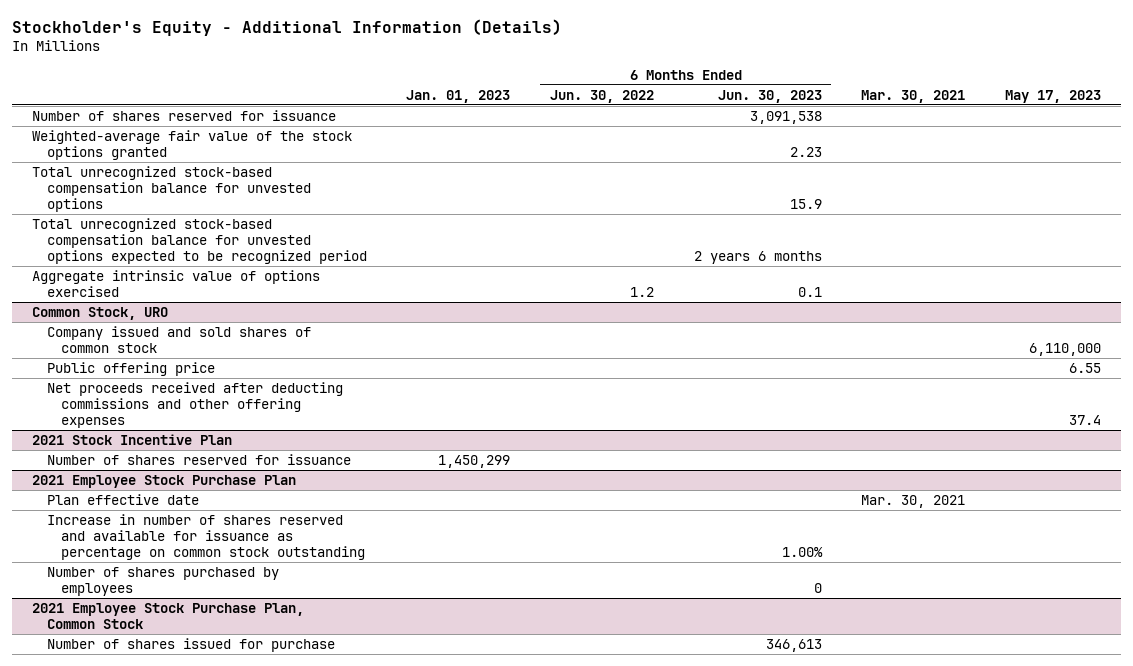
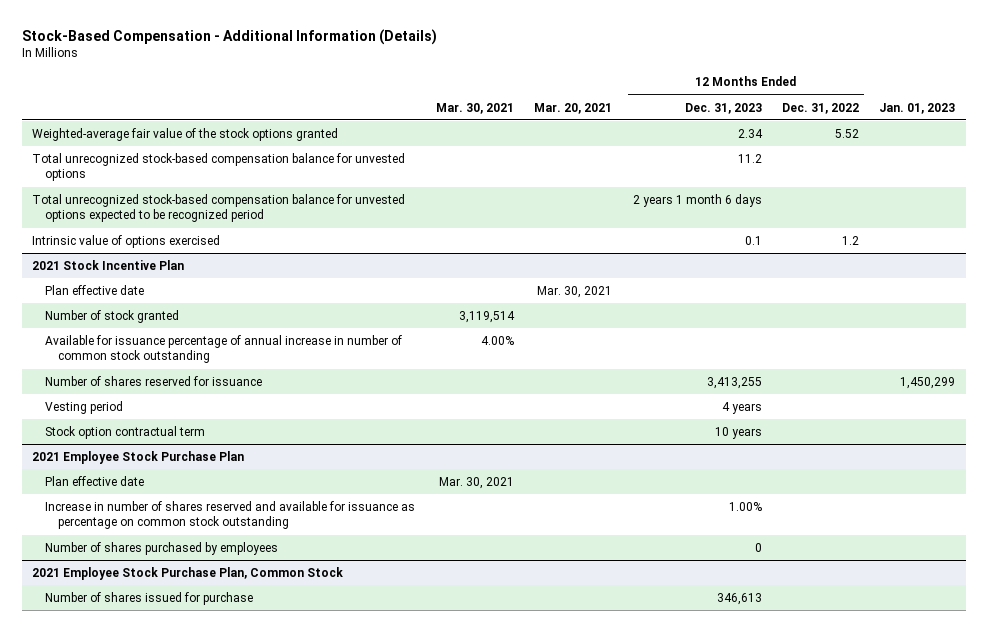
- Stockholder's Equity - Additional Information (Details)
+ Stock-Based Compensation - Additional Information (Details)
- | Jan. 01, 2023 | 6 Months Ended Jun. 30, 2022 | 6 Months Ended Jun. 30, 2023 | Mar. 30, 2021 | May 17, 2023
+ | Mar. 30, 2021 | Mar. 20, 2021 | 12 Months Ended Dec. 31, 2023 | 12 Months Ended Dec. 31, 2022 | Jan. 01, 2023
- Number of shares reserved for issuance | | | 3,091,538 | |
- Aggregate intrinsic value of options exercised | | 1.2 | 0.1 | |
- Common Stock, URO
- Company issued and sold shares of common stock | | | | | 6,110,000
- Public offering price | | | | | 6.55
- Net proceeds received after deducting commissions and other offering expenses | | | | | 37.4
+ Intrinsic value of options exercised | | | 0.1 | 1.2 |
@ 2021 Stock Incentive Plan
+ Plan effective date | | Mar. 30, 2021 | | |
+ Number of stock granted | 3,119,514 | | | |
+ Available for issuance percentage of annual increase in number of common stock outstanding | 4.00% | | | |
+ Vesting period | | | 4 years | |
+ Stock option contractual term | | | 10 years | |

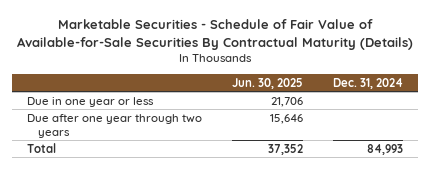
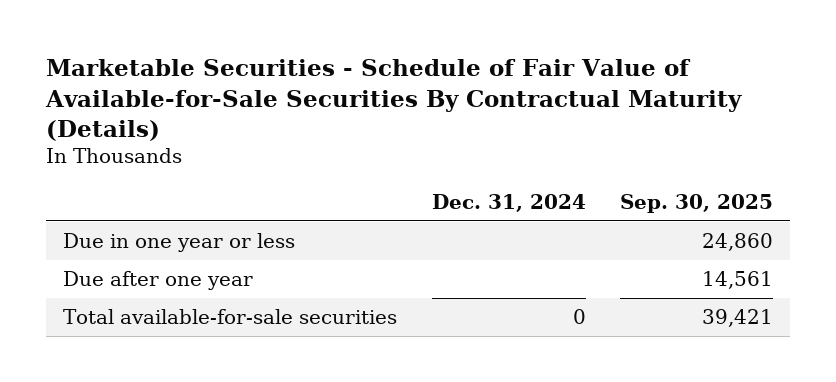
- | Jun. 30, 2025 | Dec. 31, 2024
+ | Dec. 31, 2024 | Sep. 30, 2025
- Due after one year through two years | 15,646 |
- Total | 37,352 | 84,993
+ Due after one year | | 14,561
+ Total available-for-sale securities | 0 | 39,421

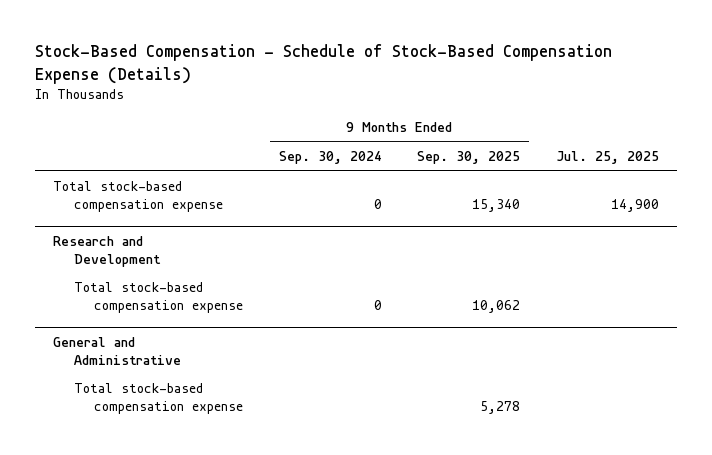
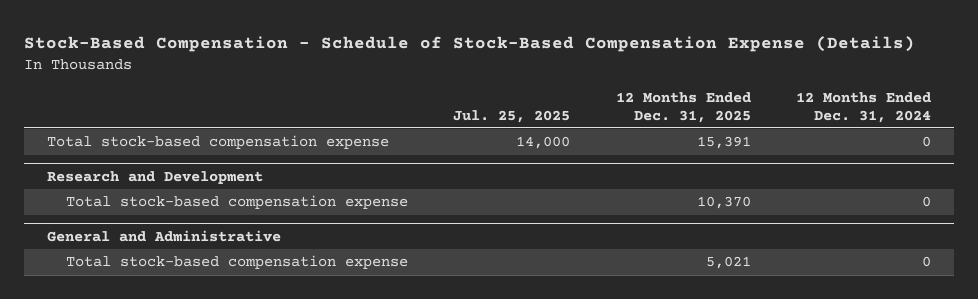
- | 9 Months Ended Sep. 30, 2024 | 9 Months Ended Sep. 30, 2025 | Jul. 25, 2025
+ | Jul. 25, 2025 | 12 Months Ended Dec. 31, 2025 | 12 Months Ended Dec. 31, 2024
- Total stock-based compensation expense | 0 | 15,340 | 14,900
+ Total stock-based compensation expense | 14,000 | 15,391 | 0

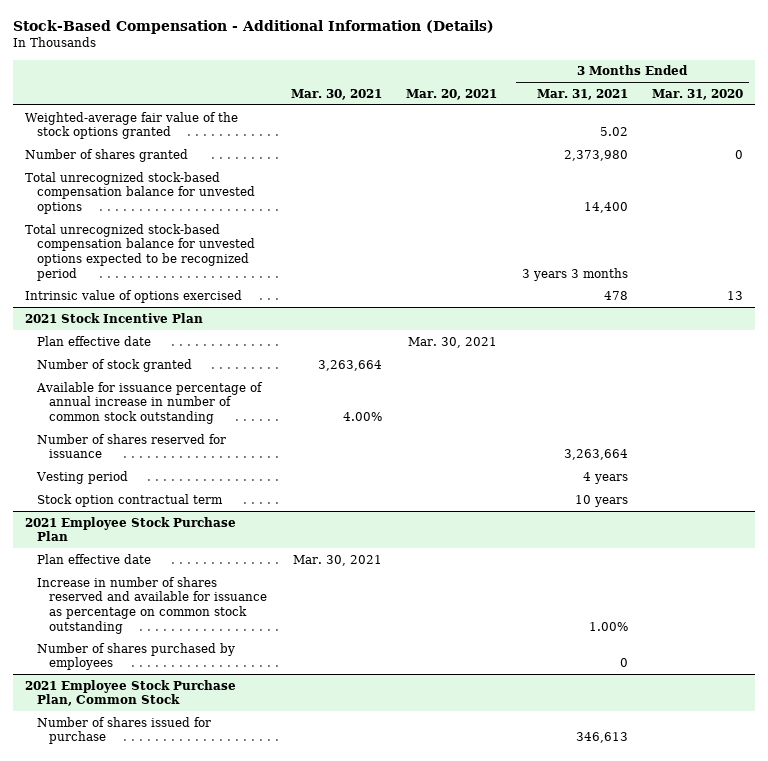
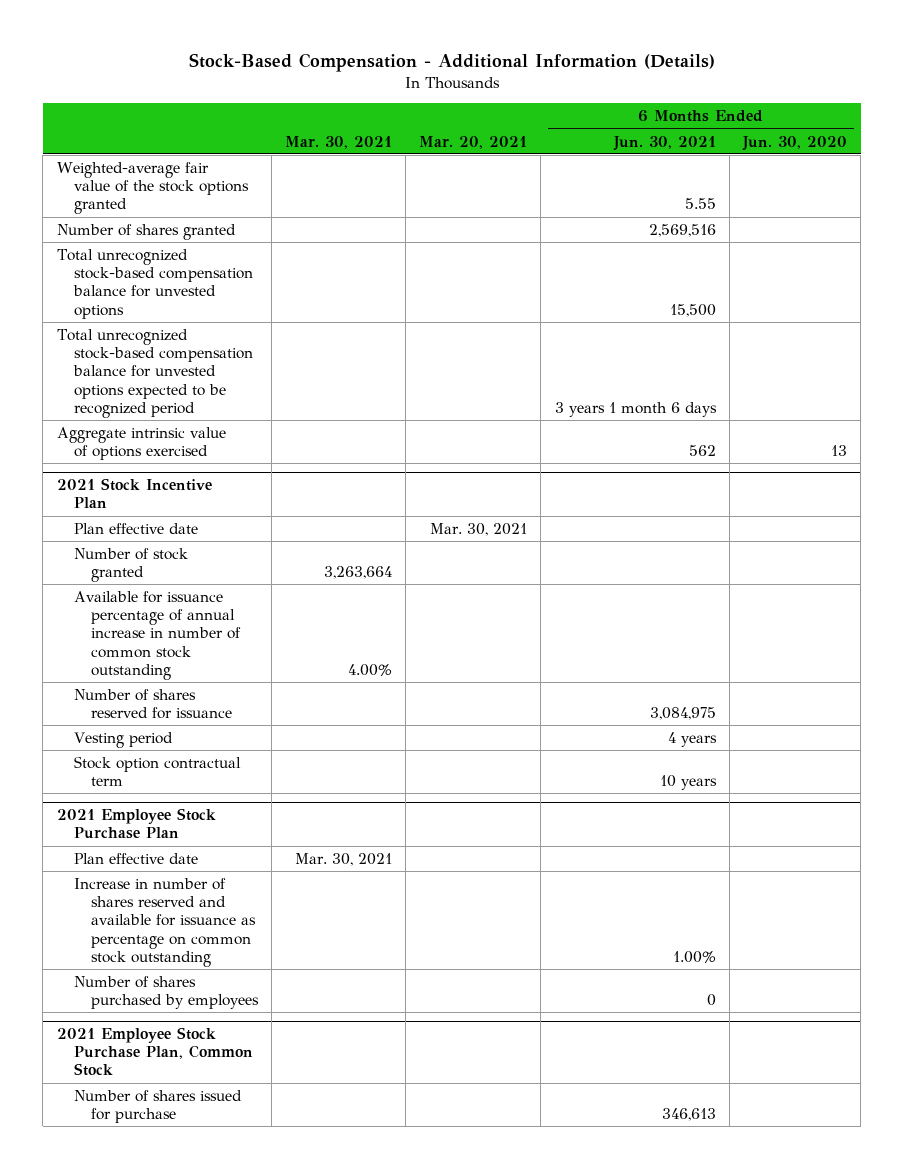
- | Mar. 30, 2021 | Mar. 20, 2021 | 3 Months Ended Mar. 31, 2021 | 3 Months Ended Mar. 31, 2020
+ | Mar. 30, 2021 | Mar. 20, 2021 | 6 Months Ended Jun. 30, 2021 | 6 Months Ended Jun. 30, 2020
- Intrinsic value of options exercised | | | 478 | 13
+ Aggregate intrinsic value of options exercised | | | 562 | 13

